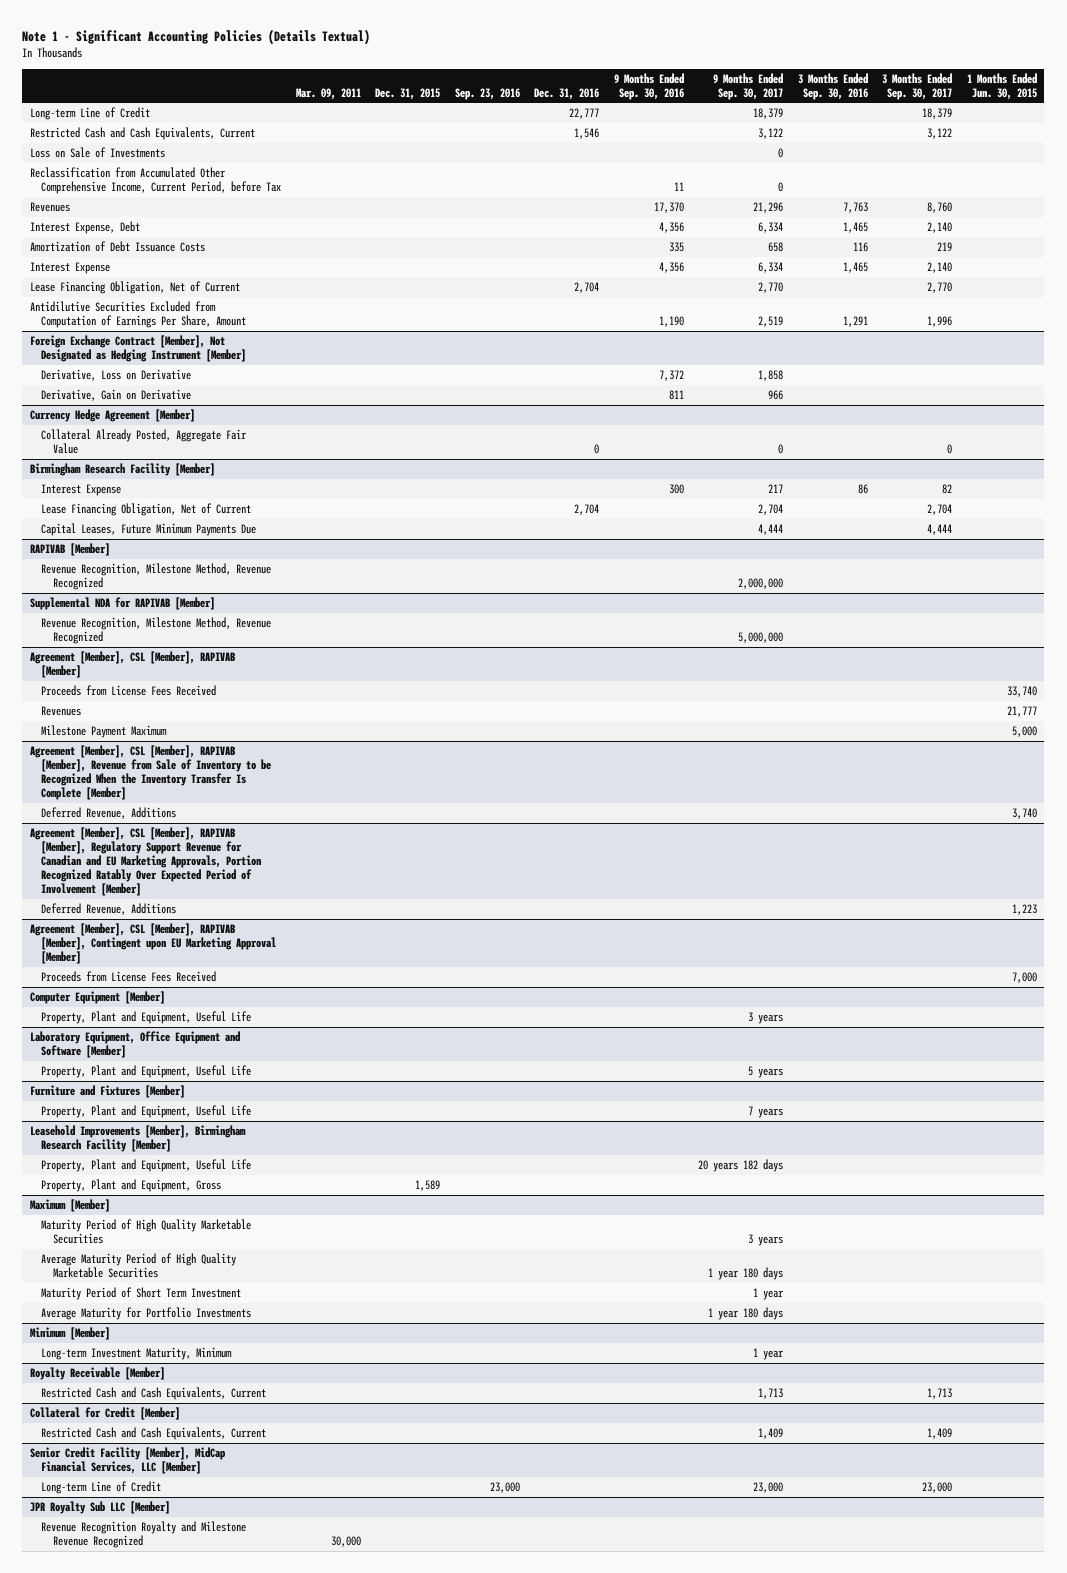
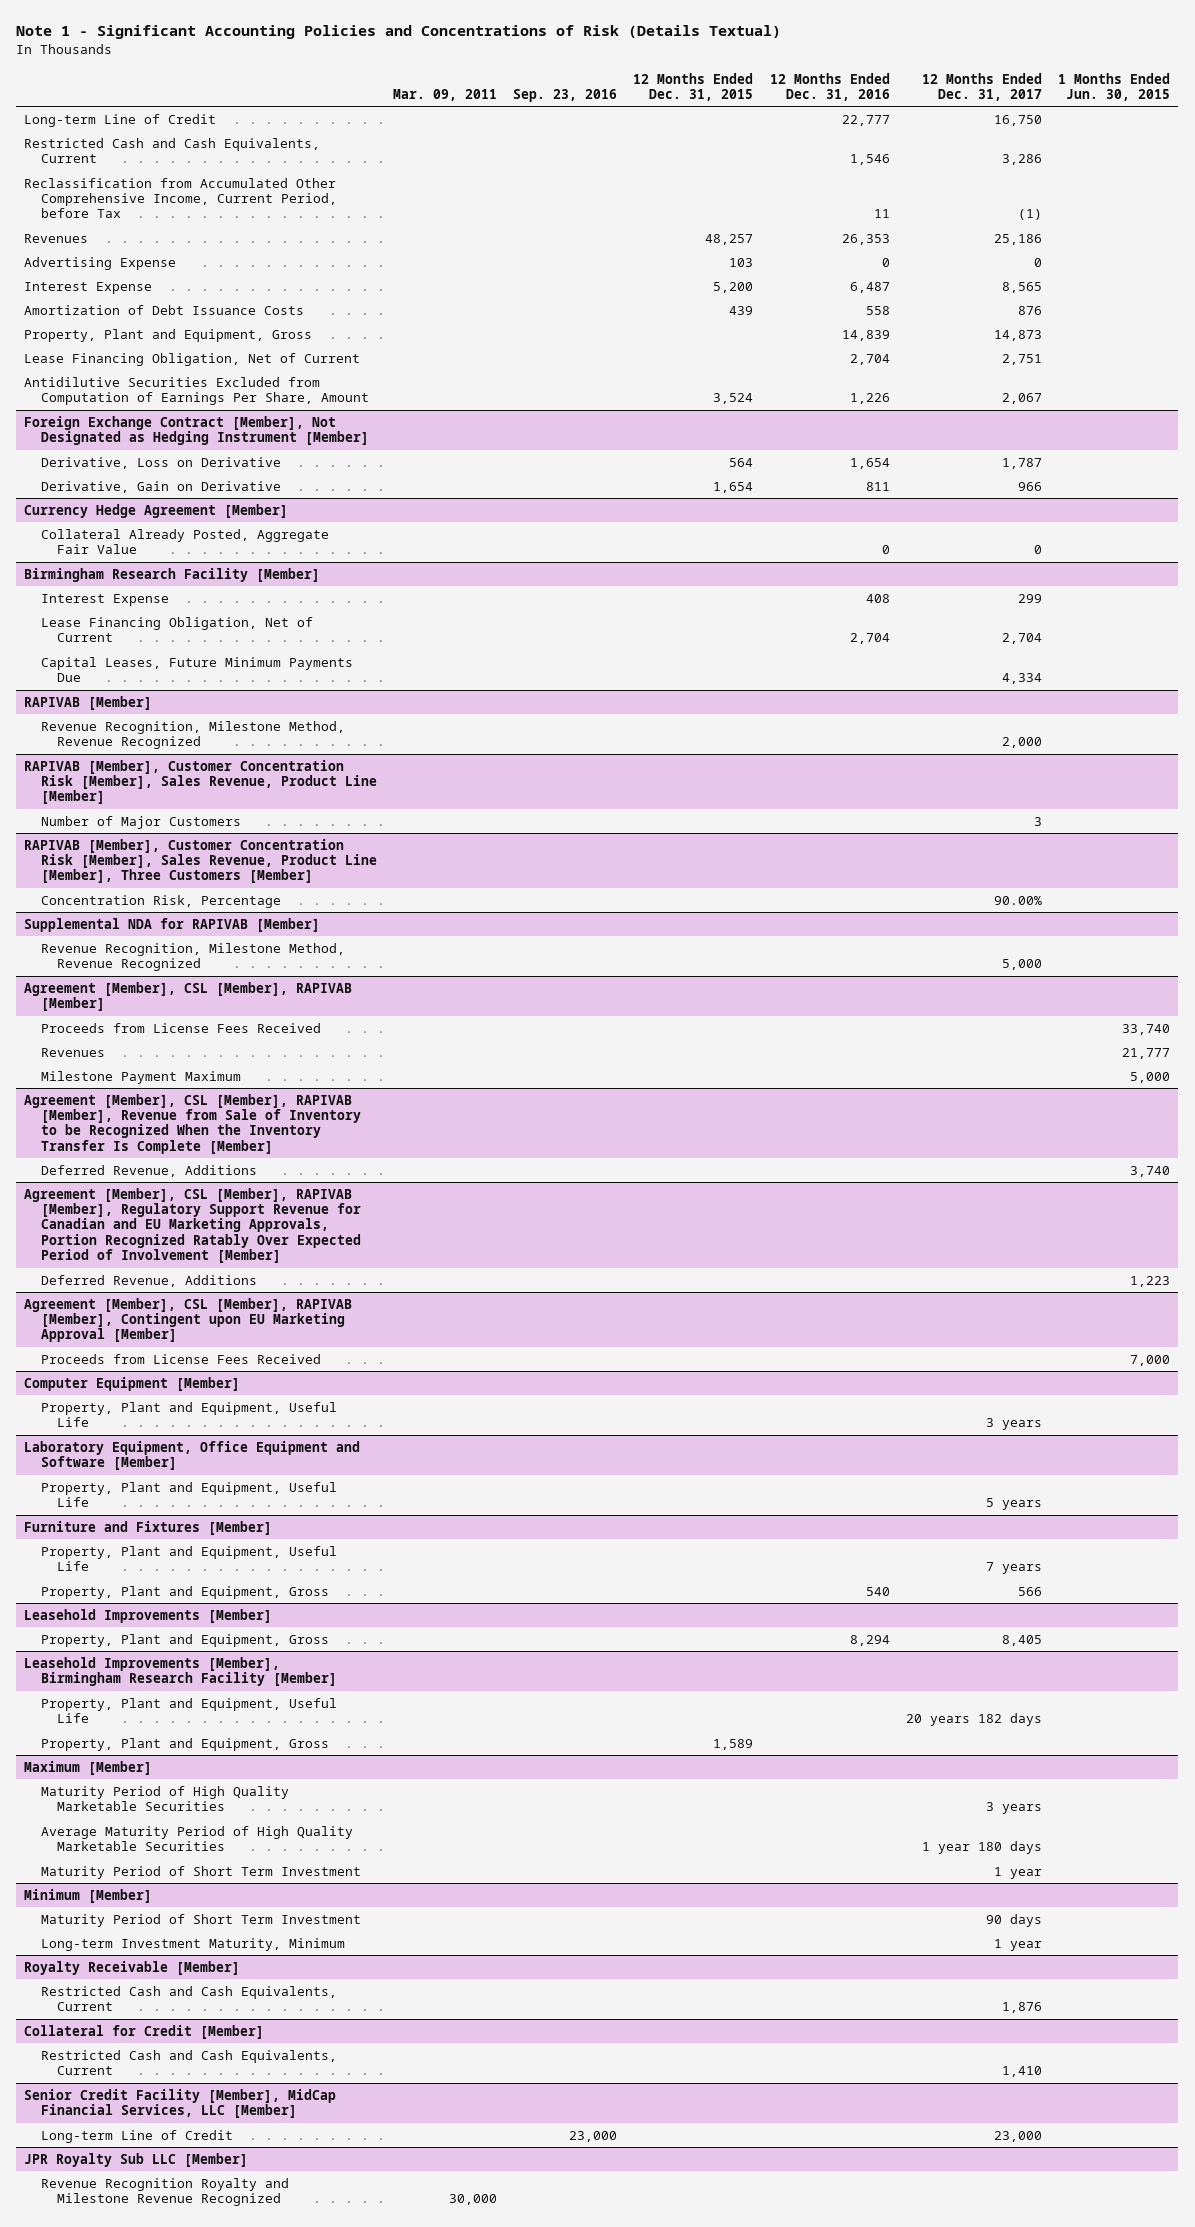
- Note 1 - Significant Accounting Policies (Details Textual)
+ Note 1 - Significant Accounting Policies and Concentrations of Risk (Details Textual)
- | Mar. 09, 2011 | Dec. 31, 2015 | Sep. 23, 2016 | Dec. 31, 2016 | 9 Months Ended Sep. 30, 2016 | 9 Months Ended Sep. 30, 2017 | 3 Months Ended Sep. 30, 2016 | 3 Months Ended Sep. 30, 2017 | 1 Months Ended Jun. 30, 2015
+ | Mar. 09, 2011 | Sep. 23, 2016 | 12 Months Ended Dec. 31, 2015 | 12 Months Ended Dec. 31, 2016 | 12 Months Ended Dec. 31, 2017 | 1 Months Ended Jun. 30, 2015
- Loss on Sale of Investments | | | | | | 0 | | |
- Interest Expense, Debt | | | | | 4,356 | 6,334 | 1,465 | 2,140 |
+ Advertising Expense | | | 103 | 0 | 0 |
moved down: Amortization of Debt Issuance Costs | | | 439 | 558 | 876 |
+ Property, Plant and Equipment, Gross | | | | 14,839 | 14,873 |
+ RAPIVAB [Member], Customer Concentration Risk [Member], Sales Revenue, Product Line [Member]
+ Number of Major Customers | | | | | 3 |
+ RAPIVAB [Member], Customer Concentration Risk [Member], Sales Revenue, Product Line [Member], Three Customers [Member]
+ Concentration Risk, Percentage | | | | | 90.00% |
@ Furniture and Fixtures [Member]
+ Property, Plant and Equipment, Gross | | | | 540 | 566 |
+ Leasehold Improvements [Member]
+ Property, Plant and Equipment, Gross | | | | 8,294 | 8,405 |
@ Maximum [Member]
- Average Maturity for Portfolio Investments | | | | | | 1 year 180 days | | |
@ Minimum [Member]
+ Maturity Period of Short Term Investment | | | | | 90 days |

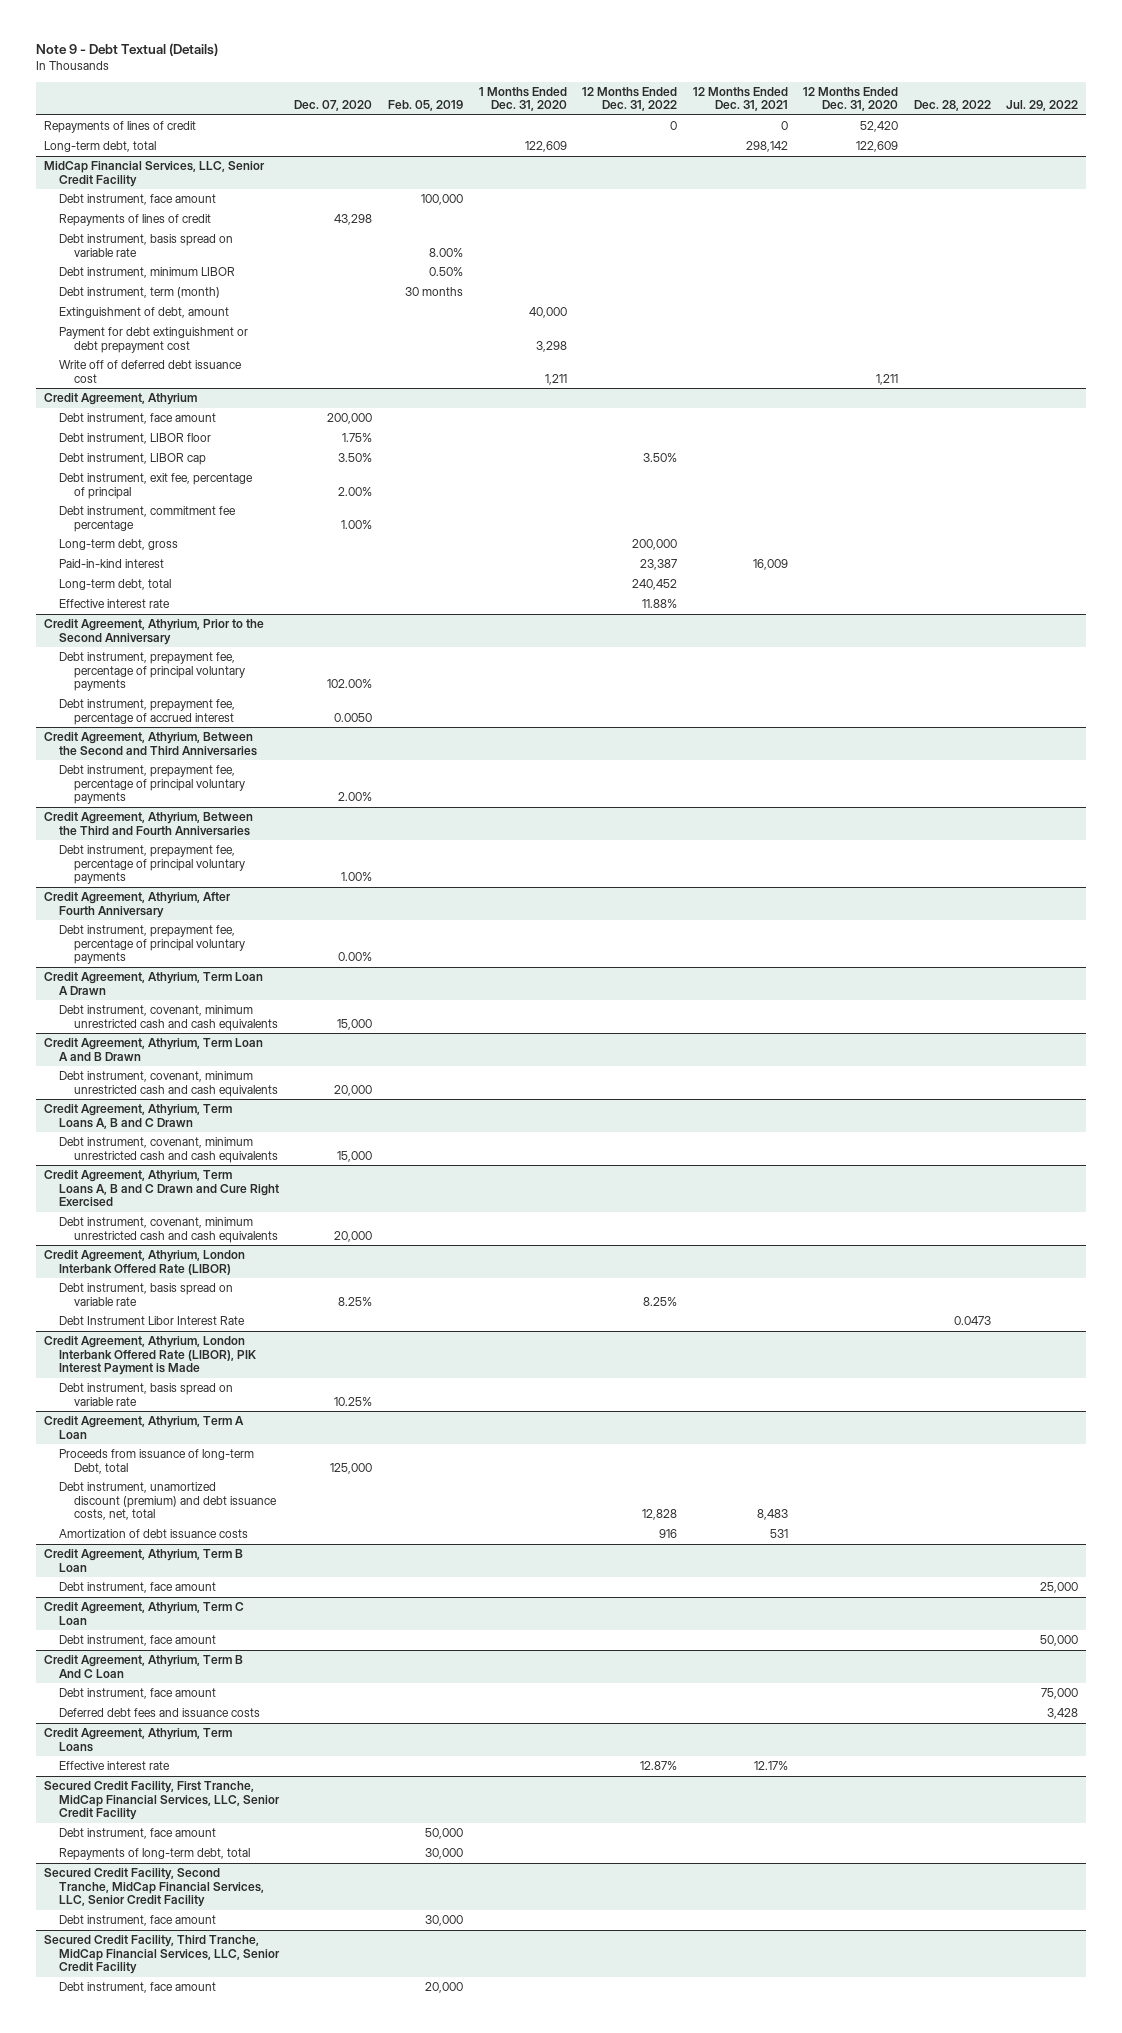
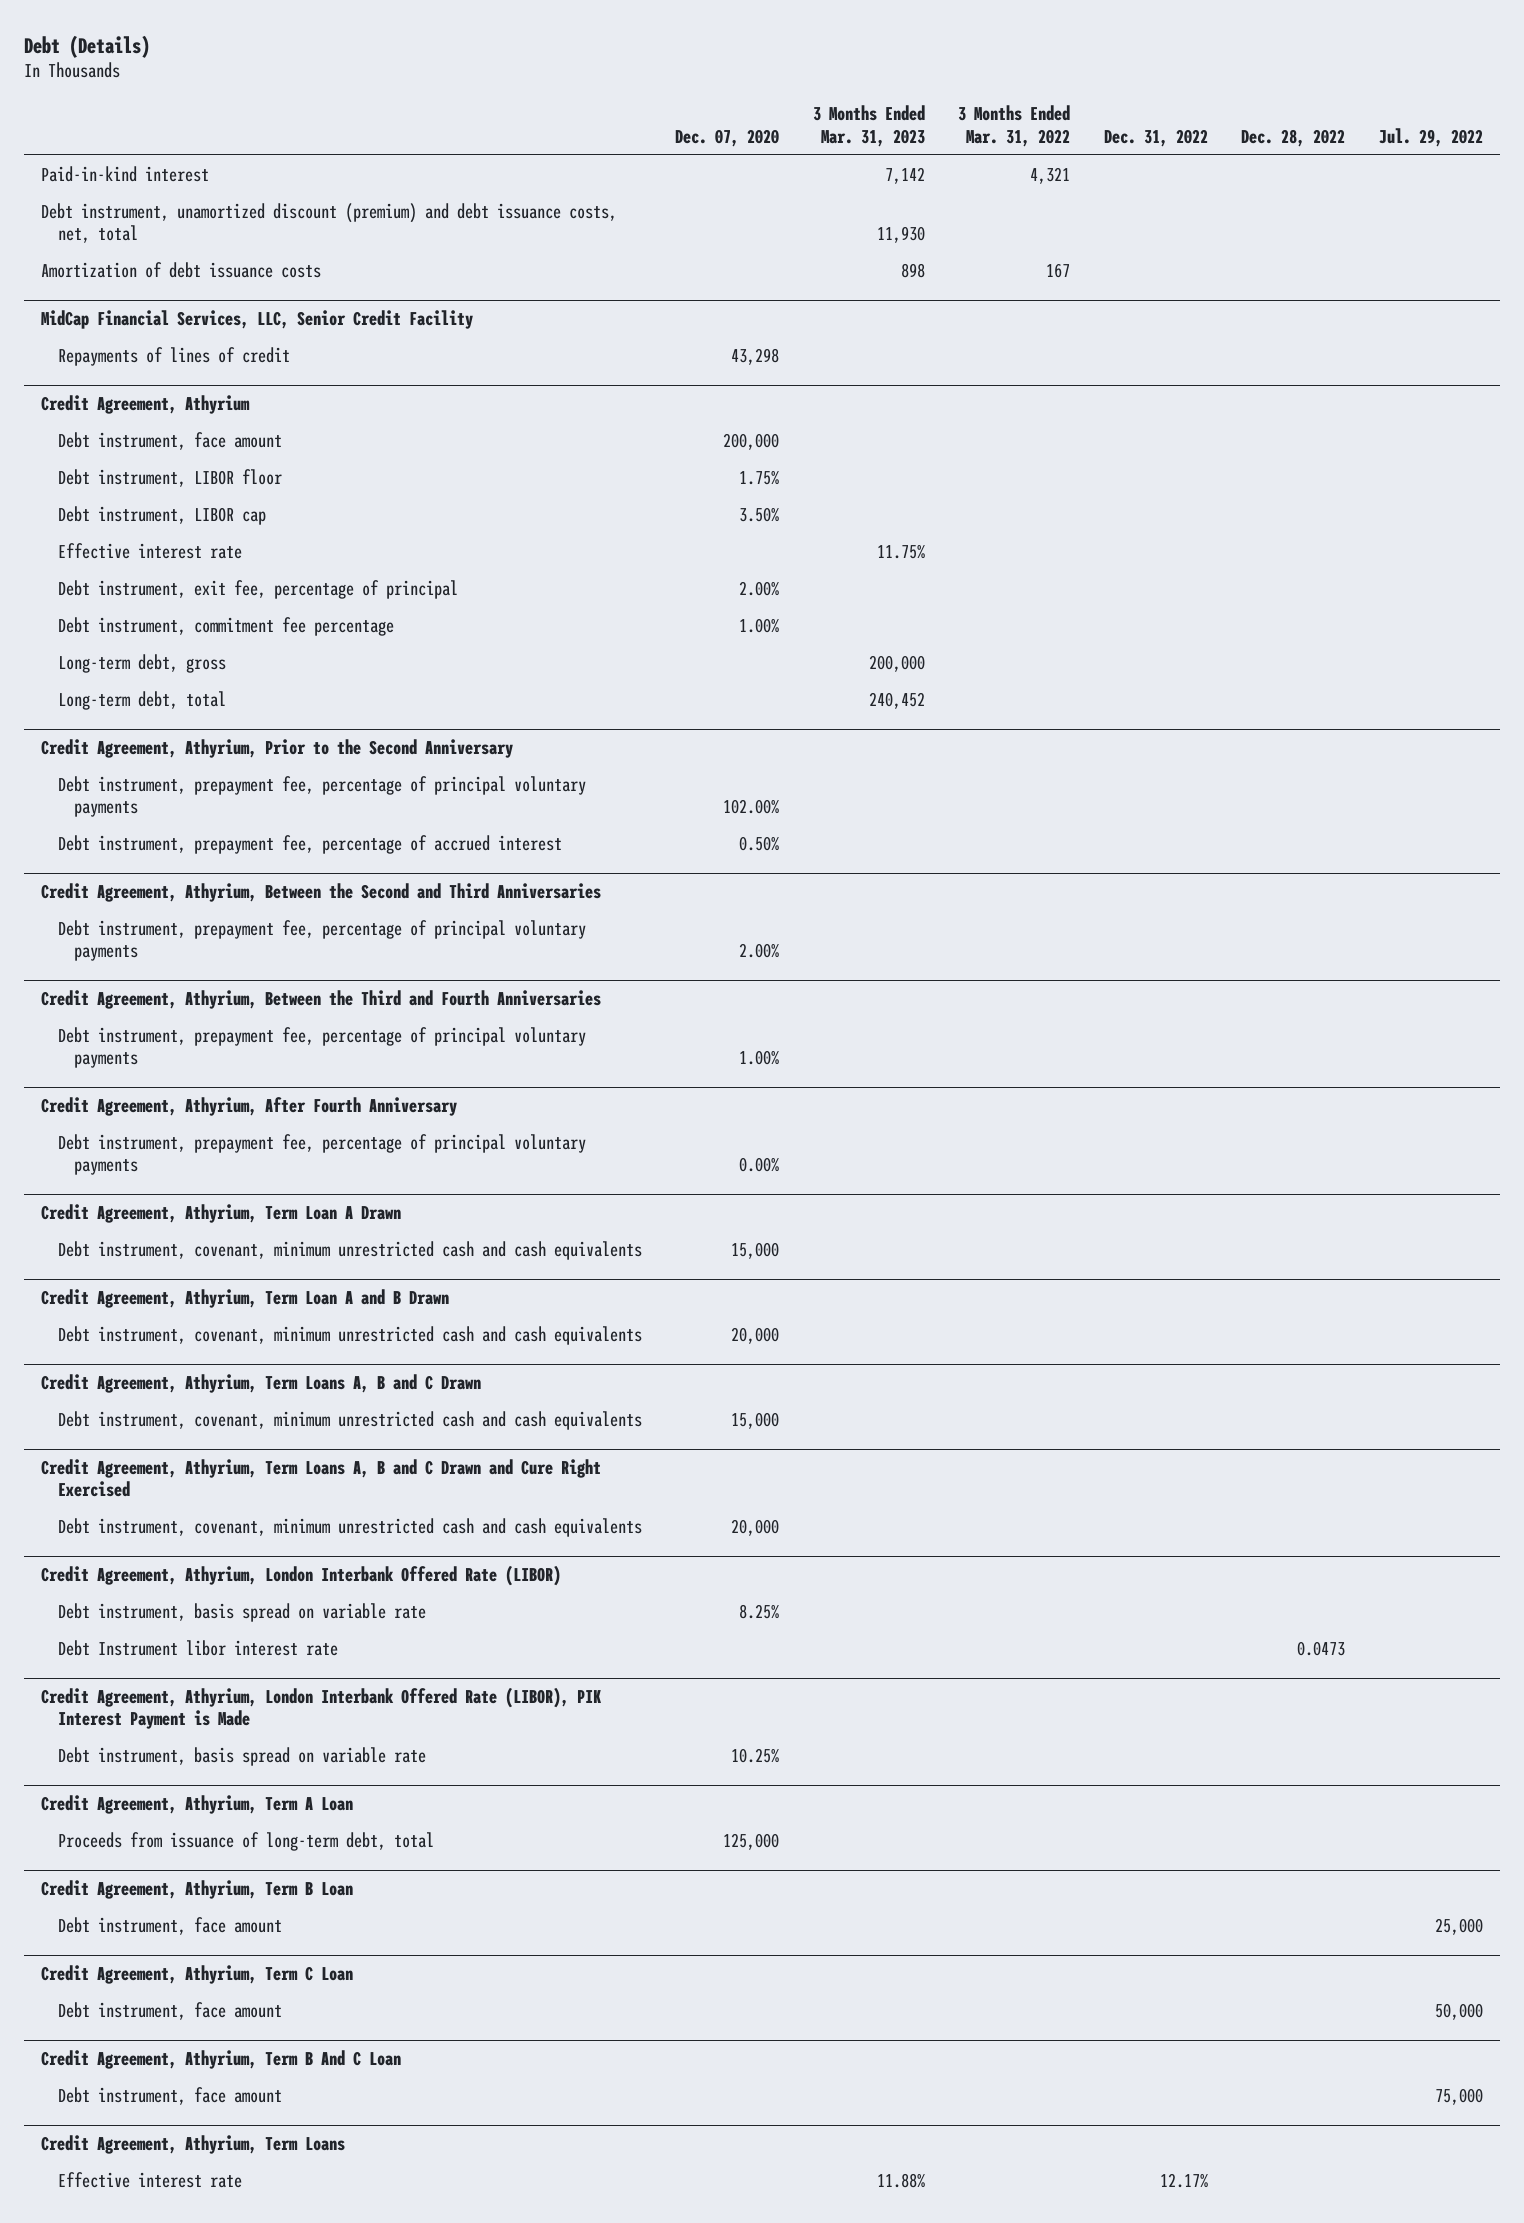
- Note 9 - Debt Textual (Details)
+ Debt (Details)
- | Dec. 07, 2020 | Feb. 05, 2019 | 1 Months Ended Dec. 31, 2020 | 12 Months Ended Dec. 31, 2022 | 12 Months Ended Dec. 31, 2021 | 12 Months Ended Dec. 31, 2020 | Dec. 28, 2022 | Jul. 29, 2022
+ | Dec. 07, 2020 | 3 Months Ended Mar. 31, 2023 | 3 Months Ended Mar. 31, 2022 | Dec. 31, 2022 | Dec. 28, 2022 | Jul. 29, 2022
- Repayments of lines of credit | | | | 0 | 0 | 52,420 | |
- Long-term debt, total | | | 122,609 | | 298,142 | 122,609 | |
+ Paid-in-kind interest | | 7,142 | 4,321 | | |
+ Debt instrument, unamortized discount (premium) and debt issuance costs, net, total | | 11,930 | | | |
+ Amortization of debt issuance costs | | 898 | 167 | | |
@ MidCap Financial Services, LLC, Senior Credit Facility
- Debt instrument, face amount | | 100,000 | | | | | |
- Debt instrument, basis spread on variable rate | | 8.00% | | | | | |
- Debt instrument, minimum LIBOR | | 0.50% | | | | | |
- Debt instrument, term (month) | | 30 months | | | | | |
- Extinguishment of debt, amount | | | 40,000 | | | | |
- Payment for debt extinguishment or debt prepayment cost | | | 3,298 | | | | |
- Write off of deferred debt issuance cost | | | 1,211 | | | 1,211 | |
@ Credit Agreement, Athyrium
moved up: Effective interest rate | | 11.75% | | | |
- Paid-in-kind interest | | | | 23,387 | 16,009 | | |
@ Credit Agreement, Athyrium, Prior to the Second Anniversary
- Debt instrument, prepayment fee, percentage of accrued interest | 0.0050 | | | | | | |
+ Debt instrument, prepayment fee, percentage of accrued interest | 0.50% | | | | |
@ Credit Agreement, Athyrium, London Interbank Offered Rate (LIBOR)
- Debt Instrument Libor Interest Rate | | | | | | | 0.0473 |
+ Debt Instrument libor interest rate | | | | | 0.0473 |
@ Credit Agreement, Athyrium, Term A Loan
- Proceeds from issuance of long-term Debt, total | 125,000 | | | | | | |
- Debt instrument, unamortized discount (premium) and debt issuance costs, net, total | | | | 12,828 | 8,483 | | |
- Amortization of debt issuance costs | | | | 916 | 531 | | |
+ Proceeds from issuance of long-term debt, total | 125,000 | | | | |
@ Credit Agreement, Athyrium, Term B And C Loan
- Deferred debt fees and issuance costs | | | | | | | | 3,428
- Secured Credit Facility, First Tranche, MidCap Financial Services, LLC, Senior Credit Facility
- Debt instrument, face amount | | 50,000 | | | | | |
- Repayments of long-term debt, total | | 30,000 | | | | | |
- Secured Credit Facility, Second Tranche, MidCap Financial Services, LLC, Senior Credit Facility
- Debt instrument, face amount | | 30,000 | | | | | |
- Secured Credit Facility, Third Tranche, MidCap Financial Services, LLC, Senior Credit Facility
- Debt instrument, face amount | | 20,000 | | | | | |

